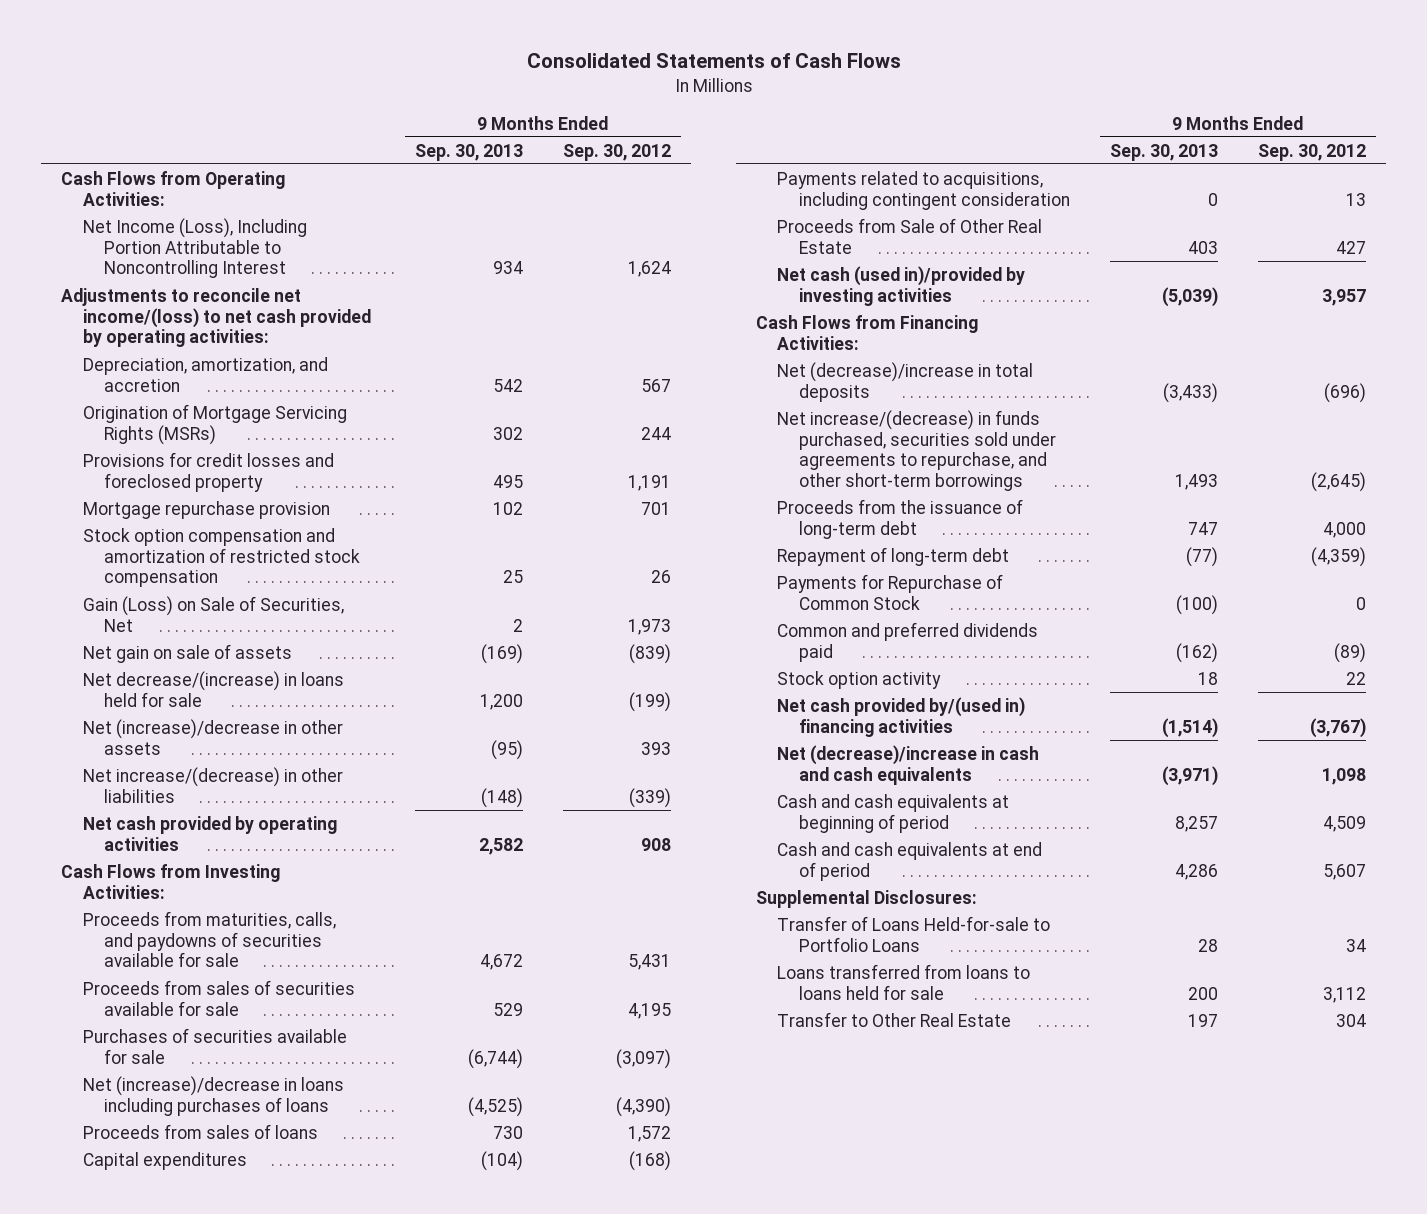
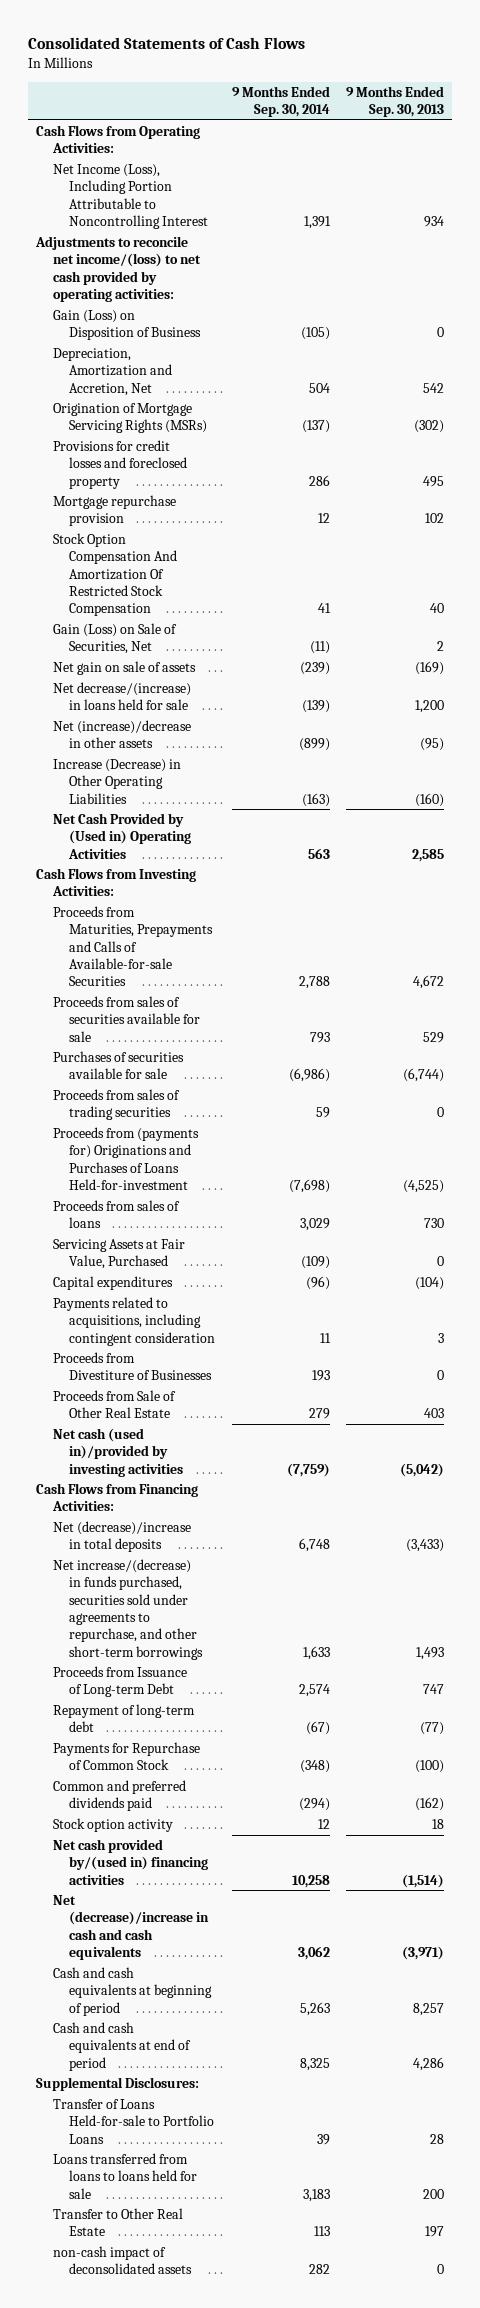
- | 9 Months Ended Sep. 30, 2013 | 9 Months Ended Sep. 30, 2012
+ | 9 Months Ended Sep. 30, 2014 | 9 Months Ended Sep. 30, 2013
- Depreciation, amortization, and accretion | 542 | 567
- Origination of Mortgage Servicing Rights (MSRs) | 302 | 244
+ Gain (Loss) on Disposition of Business | (105) | 0
+ Depreciation, Amortization and Accretion, Net | 504 | 542
+ Origination of Mortgage Servicing Rights (MSRs) | (137) | (302)
- Stock option compensation and amortization of restricted stock compensation | 25 | 26
+ Stock Option Compensation And Amortization Of Restricted Stock Compensation | 41 | 40
- Net increase/(decrease) in other liabilities | (148) | (339)
- Net cash provided by operating activities | 2,582 | 908
+ Increase (Decrease) in Other Operating Liabilities | (163) | (160)
+ Net Cash Provided by (Used in) Operating Activities | 563 | 2,585
- Proceeds from maturities, calls, and paydowns of securities available for sale | 4,672 | 5,431
+ Proceeds from Maturities, Prepayments and Calls of Available-for-sale Securities | 2,788 | 4,672
- Net (increase)/decrease in loans including purchases of loans | (4,525) | (4,390)
+ Proceeds from sales of trading securities | 59 | 0
+ Proceeds from (payments for) Originations and Purchases of Loans Held-for-investment | (7,698) | (4,525)
+ Servicing Assets at Fair Value, Purchased | (109) | 0
- Payments related to acquisitions, including contingent consideration | 0 | 13
+ Payments related to acquisitions, including contingent consideration | 11 | 3
+ Proceeds from Divestiture of Businesses | 193 | 0
- Net cash (used in)/provided by investing activities | (5,039) | 3,957
+ Net cash (used in)/provided by investing activities | (7,759) | (5,042)
- Proceeds from the issuance of long-term debt | 747 | 4,000
+ Proceeds from Issuance of Long-term Debt | 2,574 | 747
+ non-cash impact of deconsolidated assets | 282 | 0

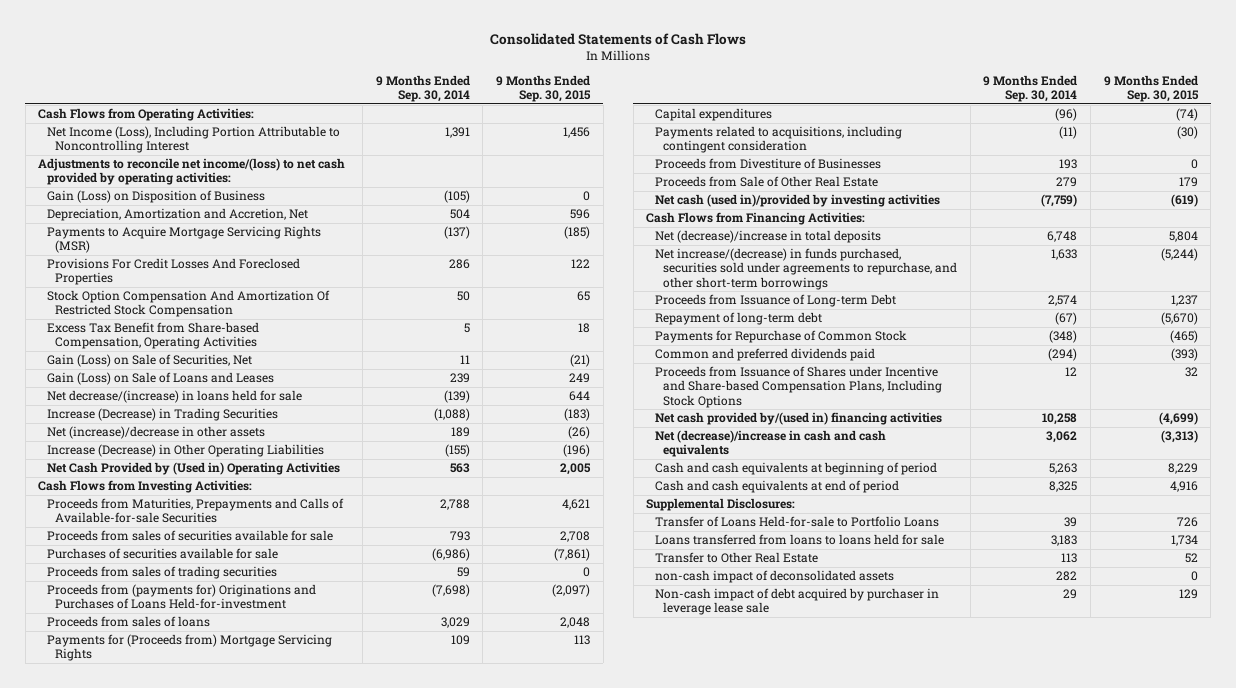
- | 9 Months Ended Sep. 30, 2014 | 9 Months Ended Sep. 30, 2013
+ | 9 Months Ended Sep. 30, 2014 | 9 Months Ended Sep. 30, 2015
- Origination of Mortgage Servicing Rights (MSRs) | (137) | (302)
- Provisions for credit losses and foreclosed property | 286 | 495
- Mortgage repurchase provision | 12 | 102
- Stock Option Compensation And Amortization Of Restricted Stock Compensation | 41 | 40
- Gain (Loss) on Sale of Securities, Net | (11) | 2
- Net gain on sale of assets | (239) | (169)
+ Payments to Acquire Mortgage Servicing Rights (MSR) | (137) | (185)
+ Provisions For Credit Losses And Foreclosed Properties | 286 | 122
+ Stock Option Compensation And Amortization Of Restricted Stock Compensation | 50 | 65
+ Excess Tax Benefit from Share-based Compensation, Operating Activities | 5 | 18
+ Gain (Loss) on Sale of Securities, Net | 11 | (21)
+ Gain (Loss) on Sale of Loans and Leases | 239 | 249
- Net (increase)/decrease in other assets | (899) | (95)
- Increase (Decrease) in Other Operating Liabilities | (163) | (160)
+ Increase (Decrease) in Trading Securities | (1,088) | (183)
+ Net (increase)/decrease in other assets | 189 | (26)
+ Increase (Decrease) in Other Operating Liabilities | (155) | (196)
- Servicing Assets at Fair Value, Purchased | (109) | 0
+ Payments for (Proceeds from) Mortgage Servicing Rights | 109 | 113
- Payments related to acquisitions, including contingent consideration | 11 | 3
+ Payments related to acquisitions, including contingent consideration | (11) | (30)
- Stock option activity | 12 | 18
+ Proceeds from Issuance of Shares under Incentive and Share-based Compensation Plans, Including Stock Options | 12 | 32
+ Non-cash impact of debt acquired by purchaser in leverage lease sale | 29 | 129

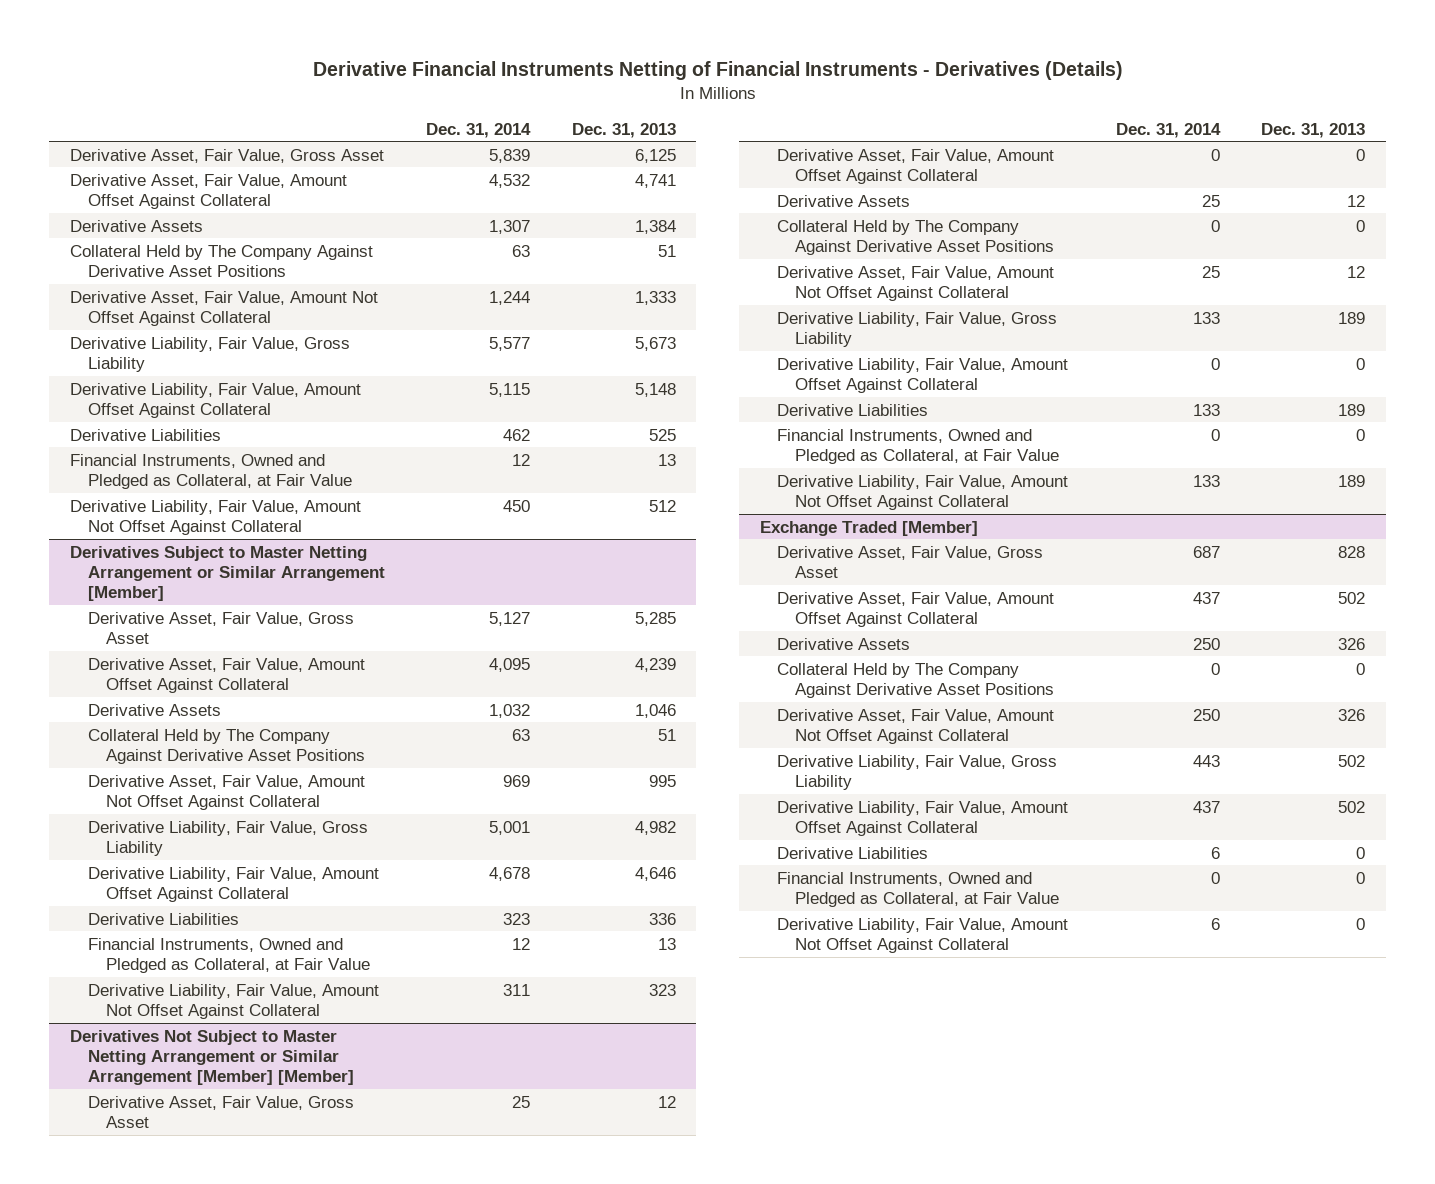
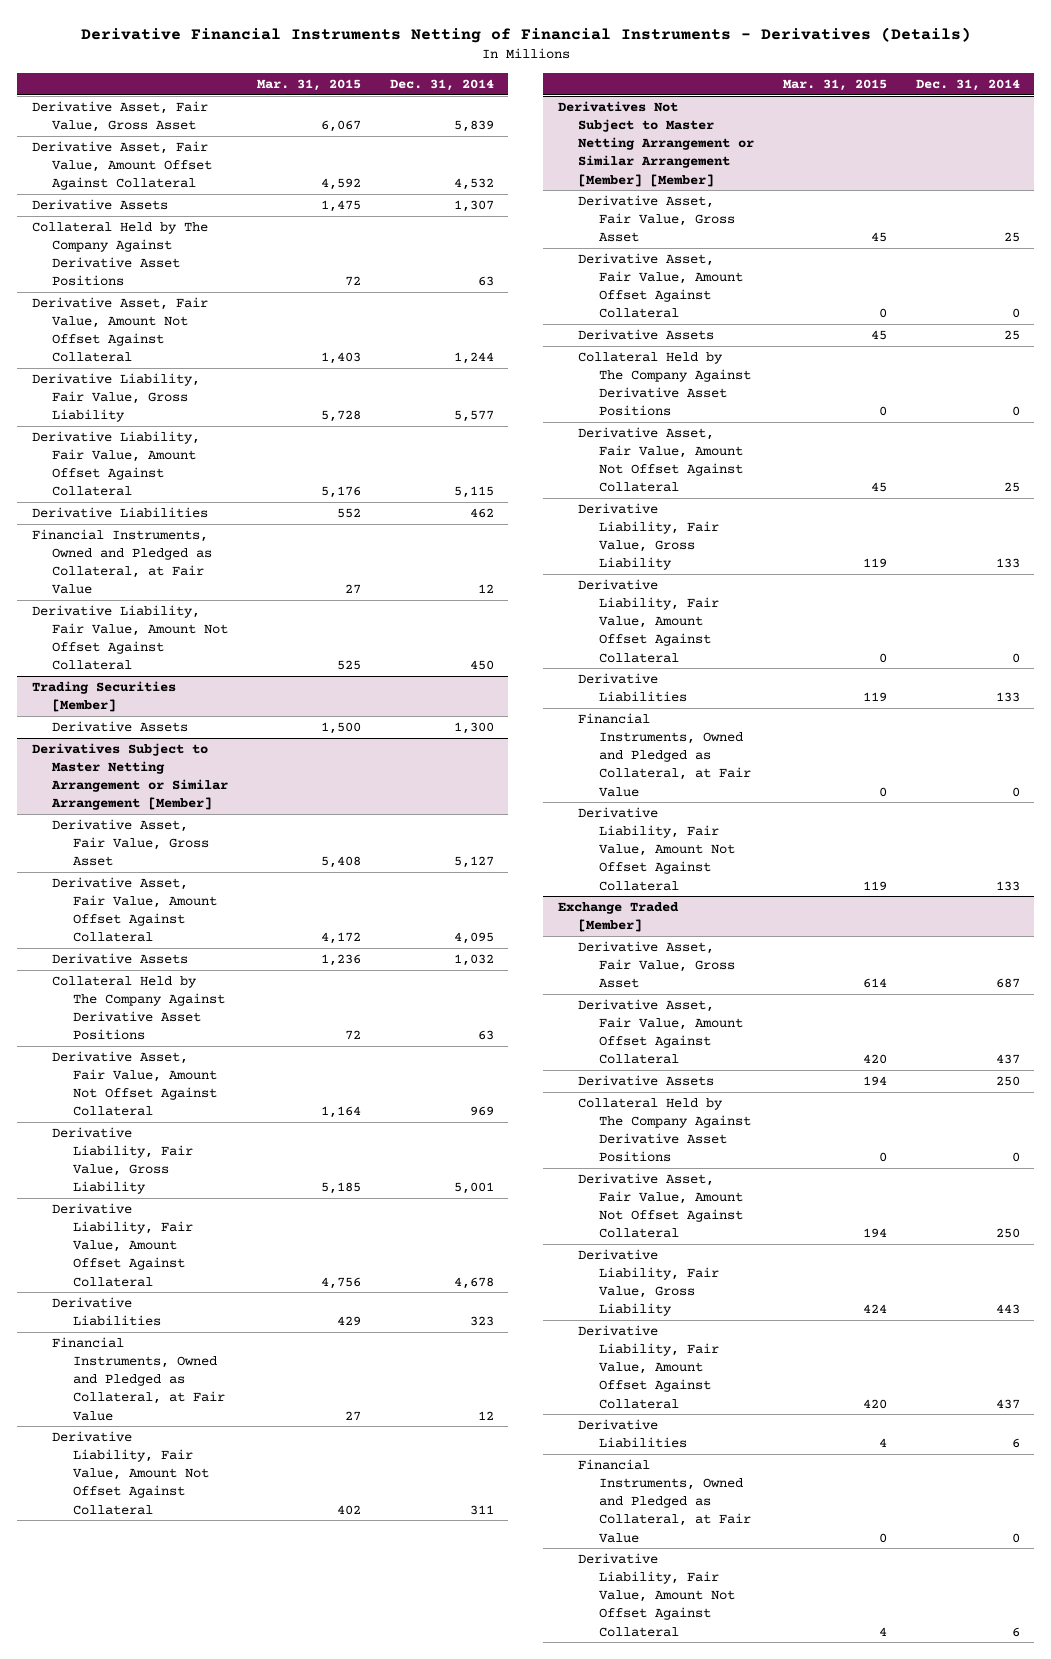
- | Dec. 31, 2014 | Dec. 31, 2013
+ | Mar. 31, 2015 | Dec. 31, 2014
+ Trading Securities [Member]
+ Derivative Assets | 1,500 | 1,300

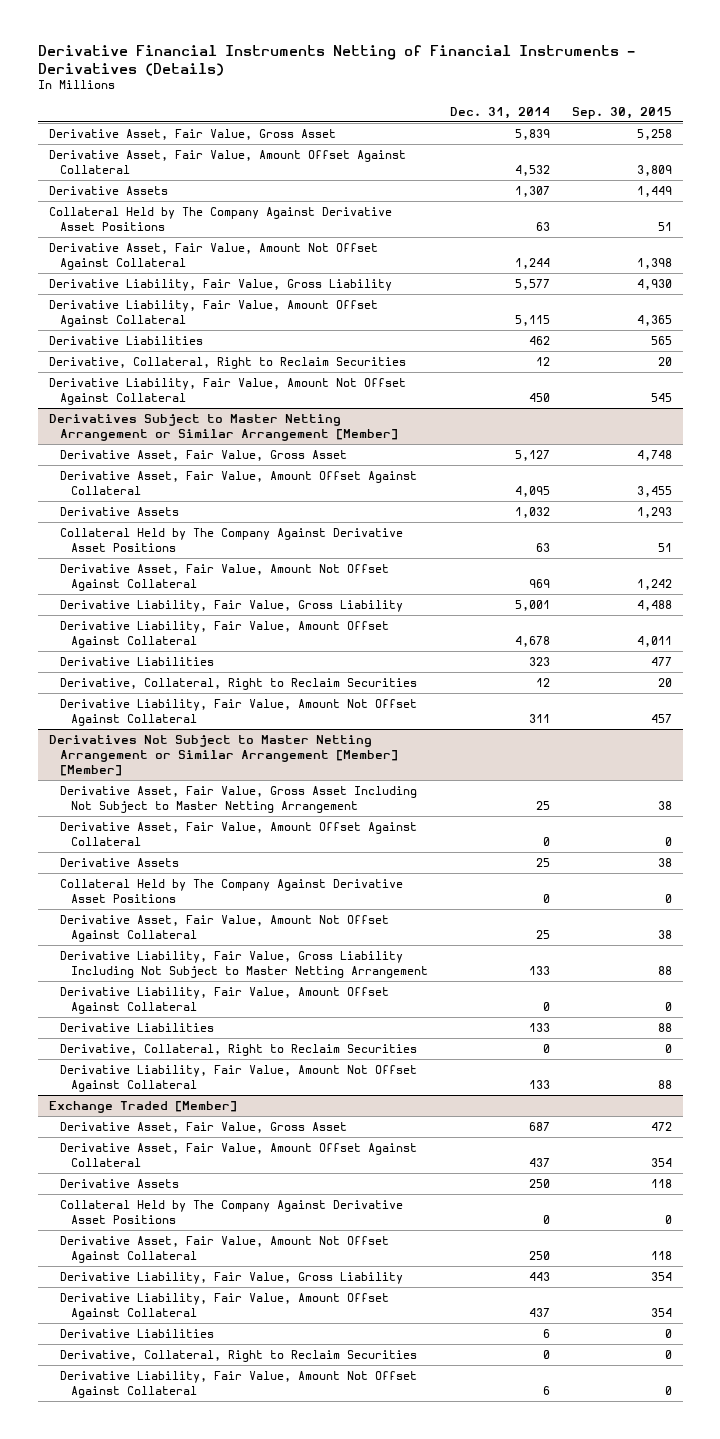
- | Mar. 31, 2015 | Dec. 31, 2014
+ | Dec. 31, 2014 | Sep. 30, 2015
- Financial Instruments, Owned and Pledged as Collateral, at Fair Value | 27 | 12
+ Derivative, Collateral, Right to Reclaim Securities | 12 | 20
- Trading Securities [Member]
- Derivative Assets | 1,500 | 1,300
@ Derivatives Subject to Master Netting Arrangement or Similar Arrangement [Member]
- Financial Instruments, Owned and Pledged as Collateral, at Fair Value | 27 | 12
+ Derivative, Collateral, Right to Reclaim Securities | 12 | 20
@ Derivatives Not Subject to Master Netting Arrangement or Similar Arrangement [Member] [Member]
- Derivative Asset, Fair Value, Gross Asset | 45 | 25
+ Derivative Asset, Fair Value, Gross Asset Including Not Subject to Master Netting Arrangement | 25 | 38
- Derivative Liability, Fair Value, Gross Liability | 119 | 133
+ Derivative Liability, Fair Value, Gross Liability Including Not Subject to Master Netting Arrangement | 133 | 88
- Financial Instruments, Owned and Pledged as Collateral, at Fair Value | 0 | 0
+ Derivative, Collateral, Right to Reclaim Securities | 0 | 0
@ Exchange Traded [Member]
- Financial Instruments, Owned and Pledged as Collateral, at Fair Value | 0 | 0
+ Derivative, Collateral, Right to Reclaim Securities | 0 | 0

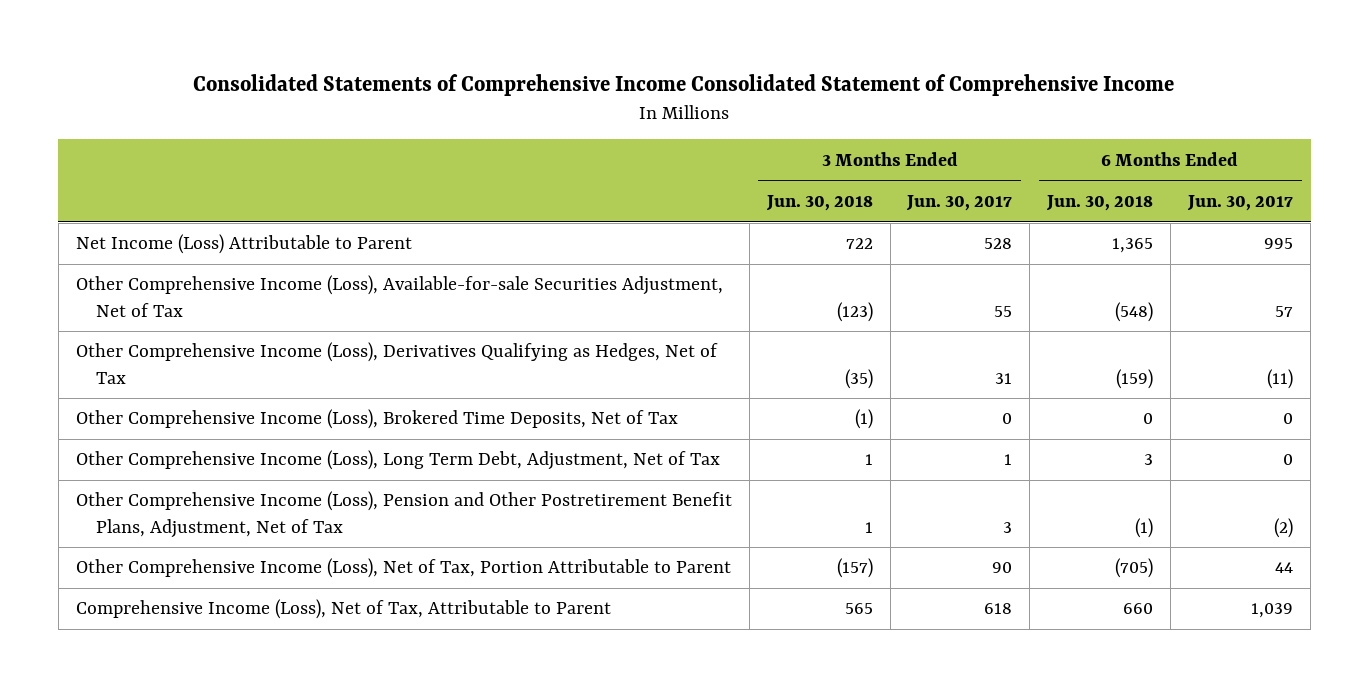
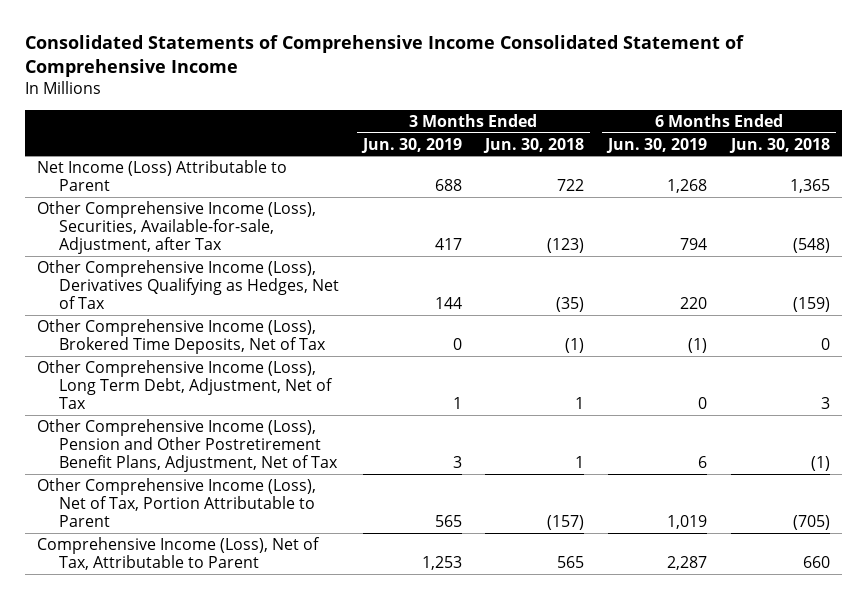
- | 3 Months Ended Jun. 30, 2018 | 3 Months Ended Jun. 30, 2017 | 6 Months Ended Jun. 30, 2018 | 6 Months Ended Jun. 30, 2017
+ | 3 Months Ended Jun. 30, 2019 | 3 Months Ended Jun. 30, 2018 | 6 Months Ended Jun. 30, 2019 | 6 Months Ended Jun. 30, 2018
- Other Comprehensive Income (Loss), Available-for-sale Securities Adjustment, Net of Tax | (123) | 55 | (548) | 57
+ Other Comprehensive Income (Loss), Securities, Available-for-sale, Adjustment, after Tax | 417 | (123) | 794 | (548)

